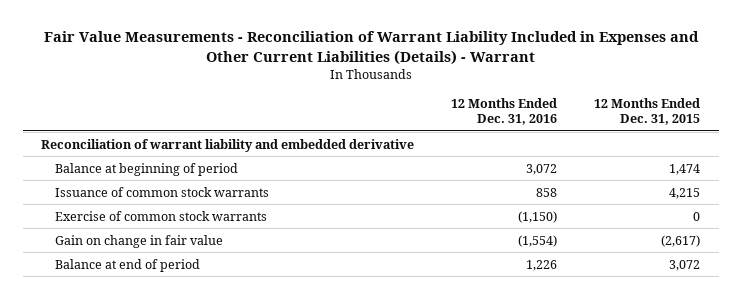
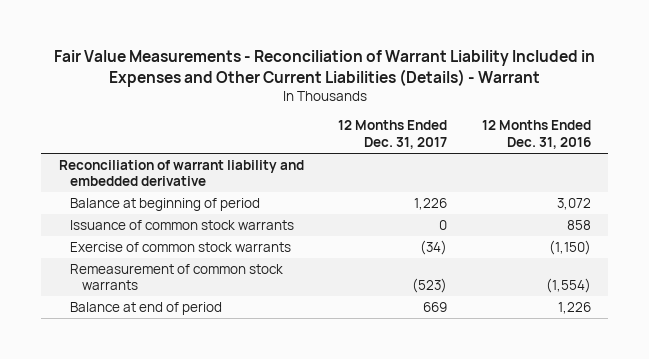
- | 12 Months Ended Dec. 31, 2016 | 12 Months Ended Dec. 31, 2015
+ | 12 Months Ended Dec. 31, 2017 | 12 Months Ended Dec. 31, 2016
- Gain on change in fair value | (1,554) | (2,617)
+ Remeasurement of common stock warrants | (523) | (1,554)

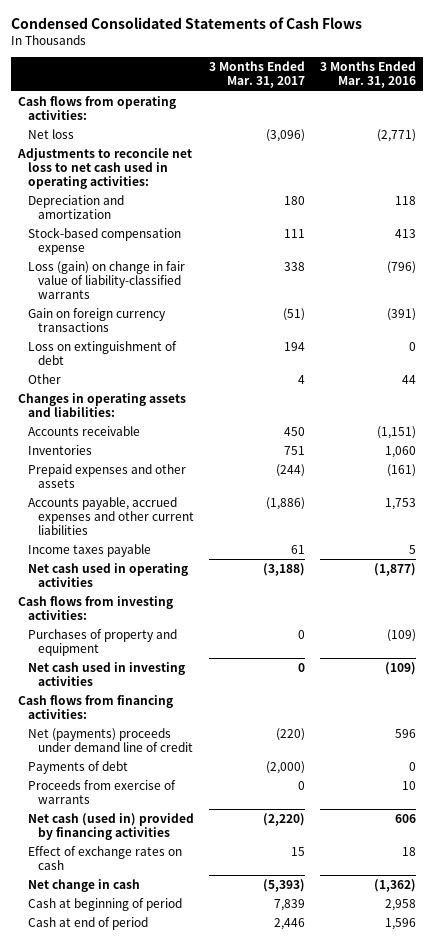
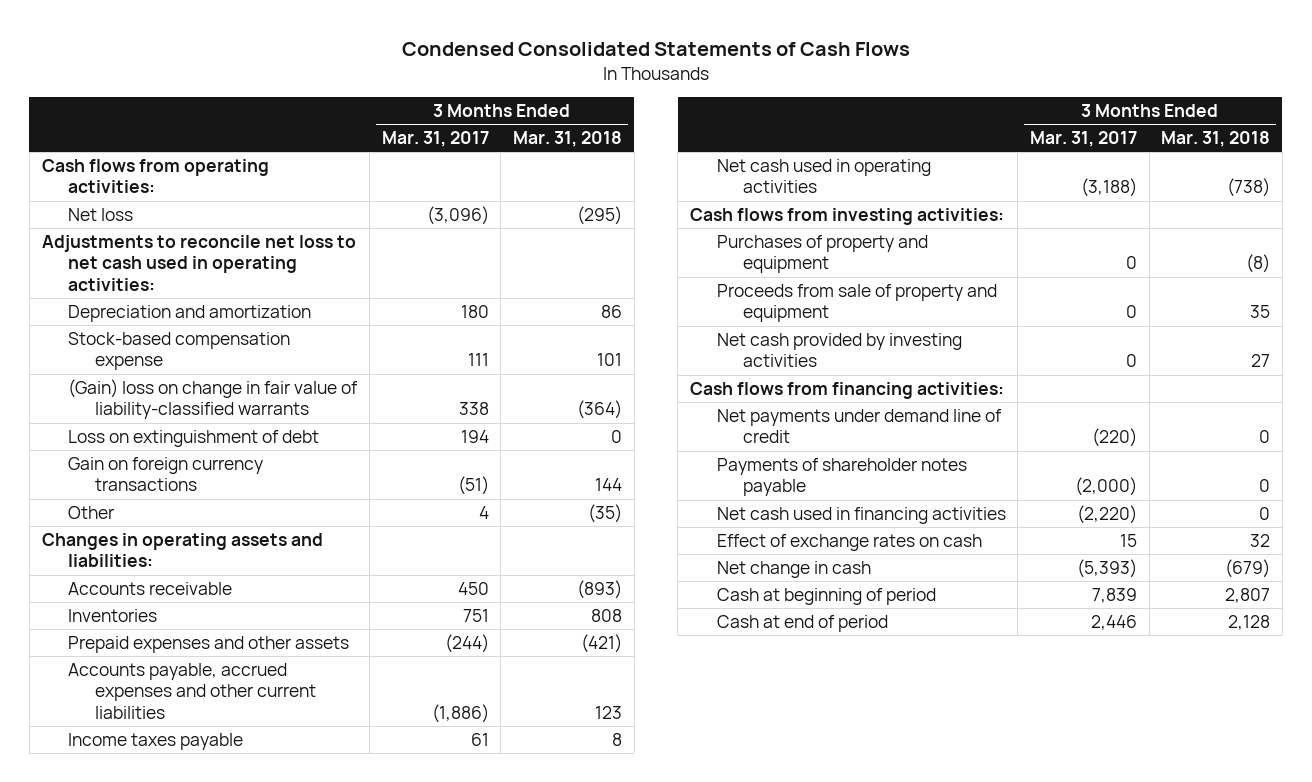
- | 3 Months Ended Mar. 31, 2017 | 3 Months Ended Mar. 31, 2016
+ | 3 Months Ended Mar. 31, 2017 | 3 Months Ended Mar. 31, 2018
- Loss (gain) on change in fair value of liability-classified warrants | 338 | (796)
+ (Gain) loss on change in fair value of liability-classified warrants | 338 | (364)
moved down: Gain on foreign currency transactions | (51) | 144
- Net cash used in investing activities | 0 | (109)
+ Proceeds from sale of property and equipment | 0 | 35
+ Net cash provided by investing activities | 0 | 27
- Net (payments) proceeds under demand line of credit | (220) | 596
- Payments of debt | (2,000) | 0
- Proceeds from exercise of warrants | 0 | 10
- Net cash (used in) provided by financing activities | (2,220) | 606
+ Net payments under demand line of credit | (220) | 0
+ Payments of shareholder notes payable | (2,000) | 0
+ Net cash used in financing activities | (2,220) | 0

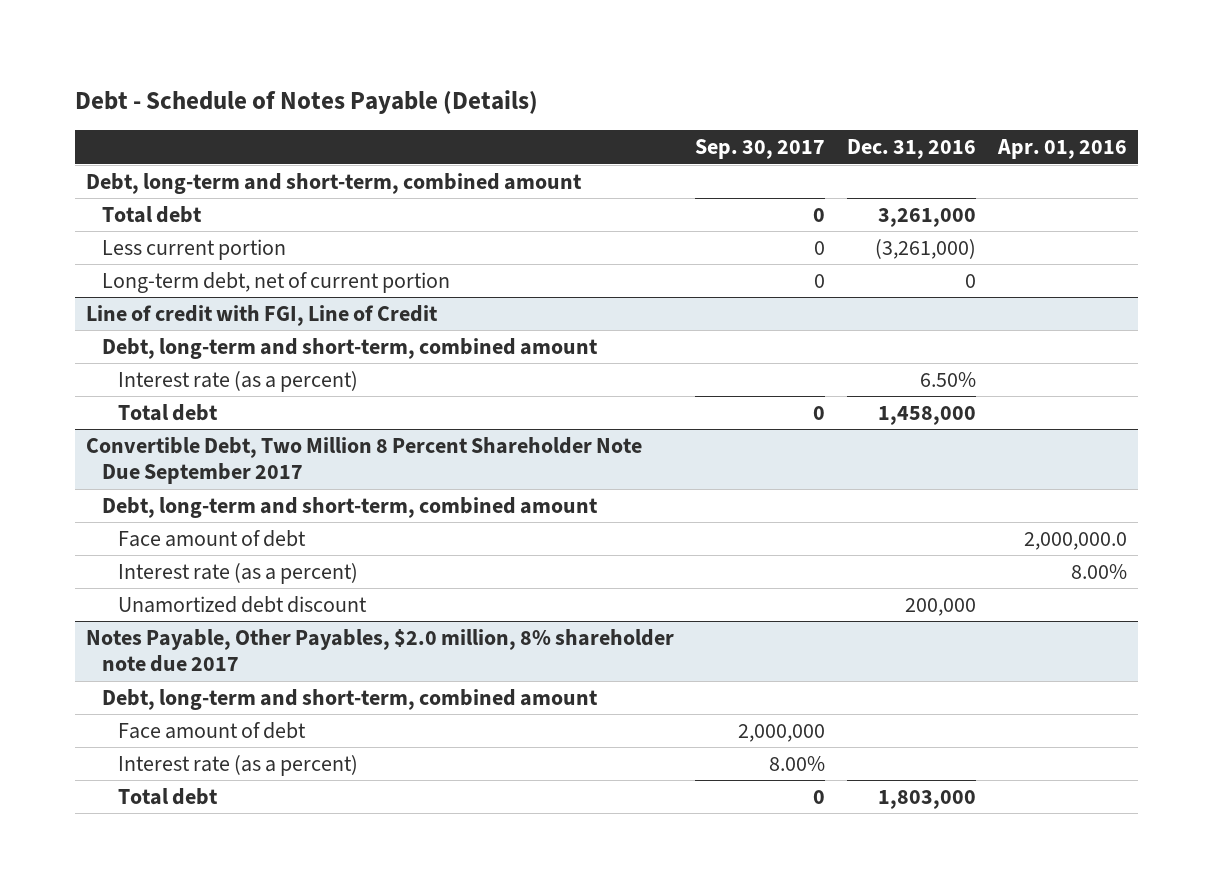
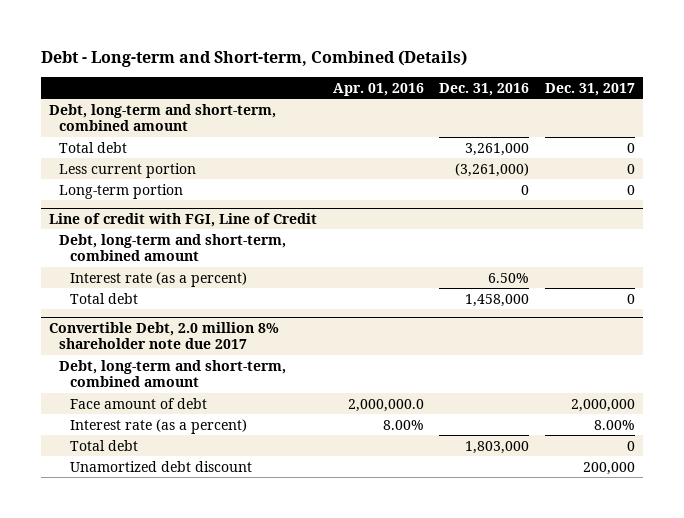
- Debt - Schedule of Notes Payable (Details)
+ Debt - Long-term and Short-term, Combined (Details)
- | Sep. 30, 2017 | Dec. 31, 2016 | Apr. 01, 2016
+ | Apr. 01, 2016 | Dec. 31, 2016 | Dec. 31, 2017
- Long-term debt, net of current portion | 0 | 0 |
+ Long-term portion | | 0 | 0
- Convertible Debt, Two Million 8 Percent Shareholder Note Due September 2017
+ Convertible Debt, 2.0 million 8% shareholder note due 2017
- Unamortized debt discount | | 200,000 |
- Notes Payable, Other Payables, $2.0 million, 8% shareholder note due 2017
- Debt, long-term and short-term, combined amount
- Face amount of debt | 2,000,000 | |
- Interest rate (as a percent) | 8.00% | |
+ Unamortized debt discount | | | 200,000

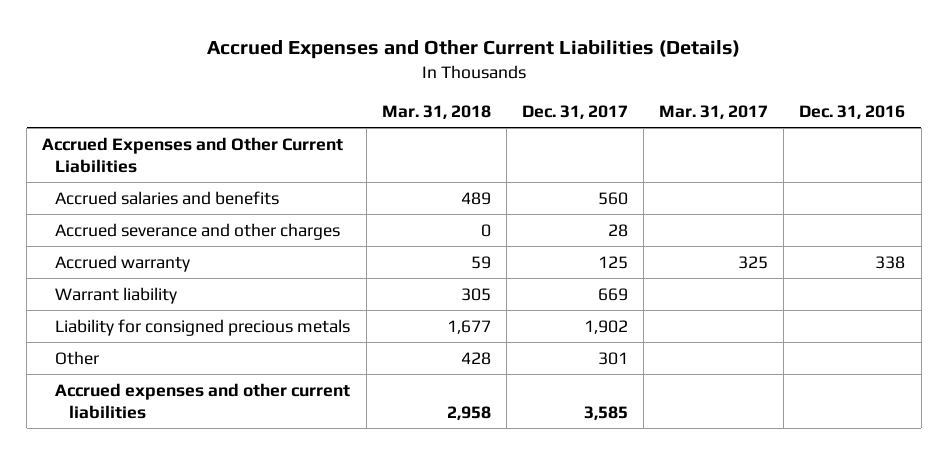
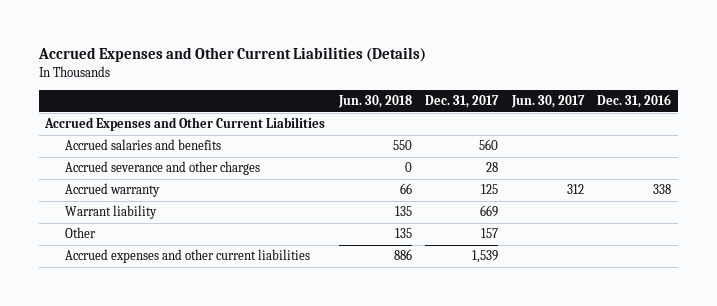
- | Mar. 31, 2018 | Dec. 31, 2017 | Mar. 31, 2017 | Dec. 31, 2016
+ | Jun. 30, 2018 | Dec. 31, 2017 | Jun. 30, 2017 | Dec. 31, 2016
- Liability for consigned precious metals | 1,677 | 1,902 | |
- Other | 428 | 301 | |
- Accrued expenses and other current liabilities | 2,958 | 3,585 | |
+ Other | 135 | 157 | |
+ Accrued expenses and other current liabilities | 886 | 1,539 | |

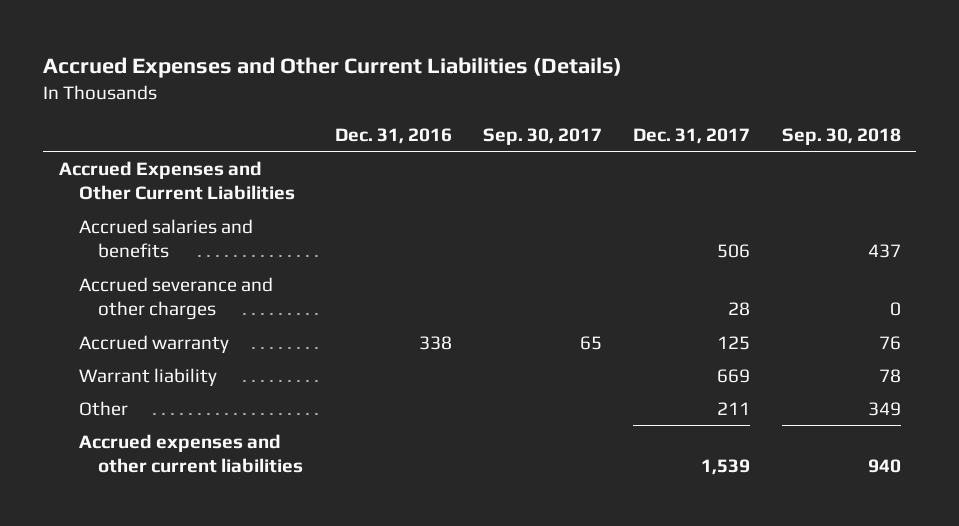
- | Jun. 30, 2018 | Dec. 31, 2017 | Jun. 30, 2017 | Dec. 31, 2016
+ | Dec. 31, 2016 | Sep. 30, 2017 | Dec. 31, 2017 | Sep. 30, 2018
- Accrued salaries and benefits | 550 | 560 | |
+ Accrued salaries and benefits | | | 506 | 437
- Other | 135 | 157 | |
+ Other | | | 211 | 349

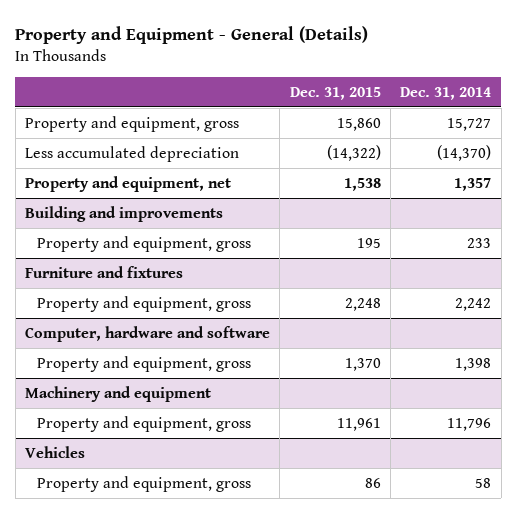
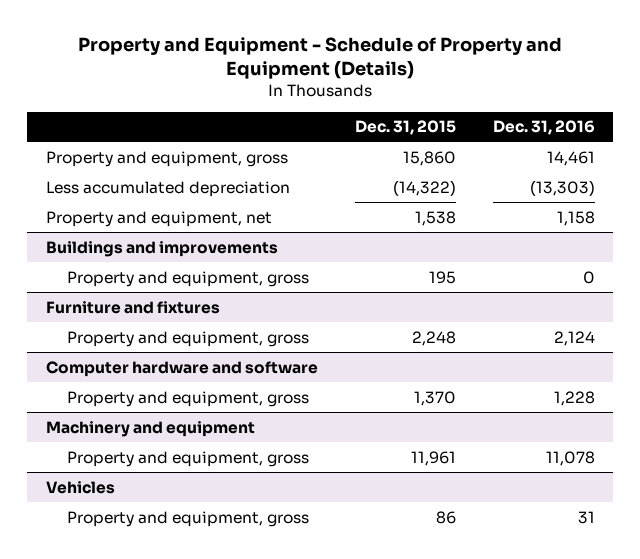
- Property and Equipment - General (Details)
+ Property and Equipment - Schedule of Property and Equipment (Details)
- | Dec. 31, 2015 | Dec. 31, 2014
+ | Dec. 31, 2015 | Dec. 31, 2016
- Building and improvements
+ Buildings and improvements
- Computer, hardware and software
+ Computer hardware and software

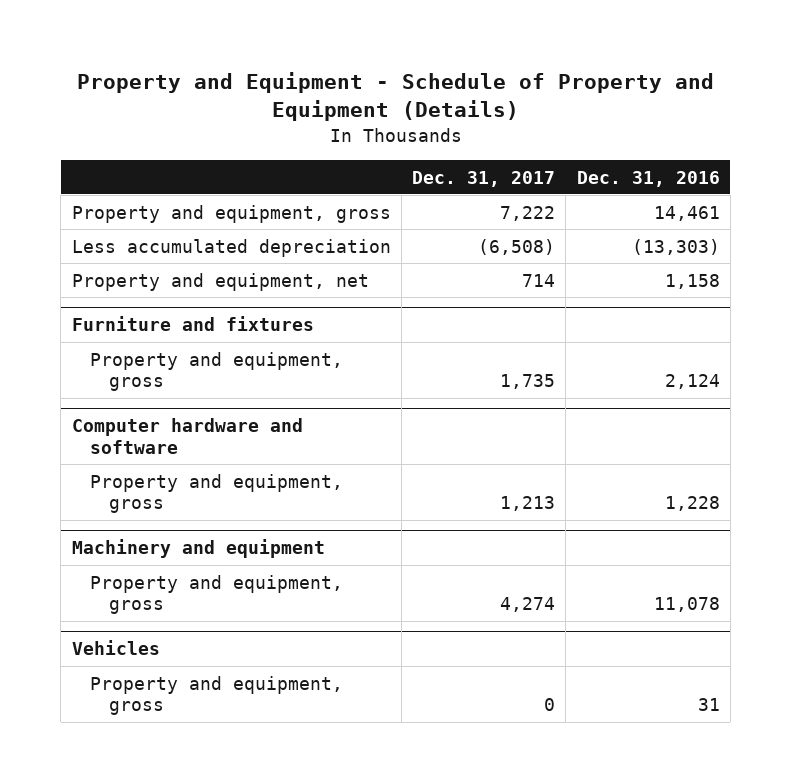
- | Dec. 31, 2015 | Dec. 31, 2016
+ | Dec. 31, 2017 | Dec. 31, 2016
- Buildings and improvements
- Property and equipment, gross | 195 | 0

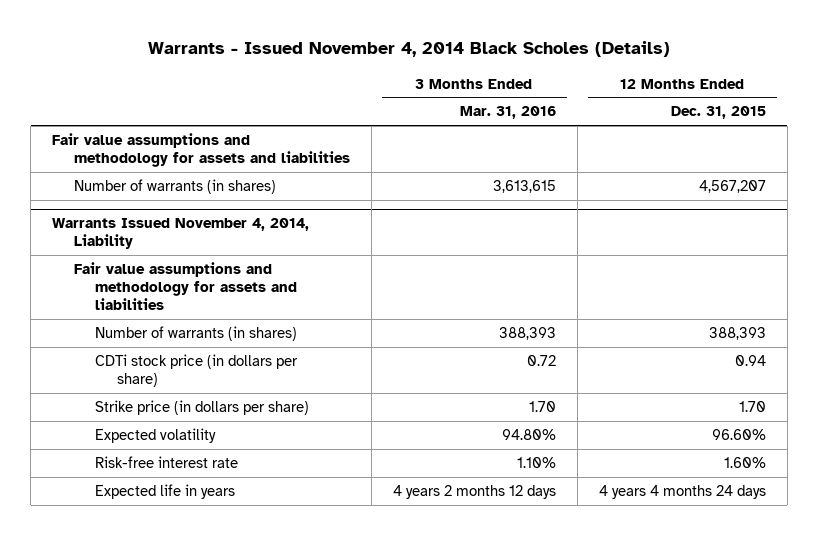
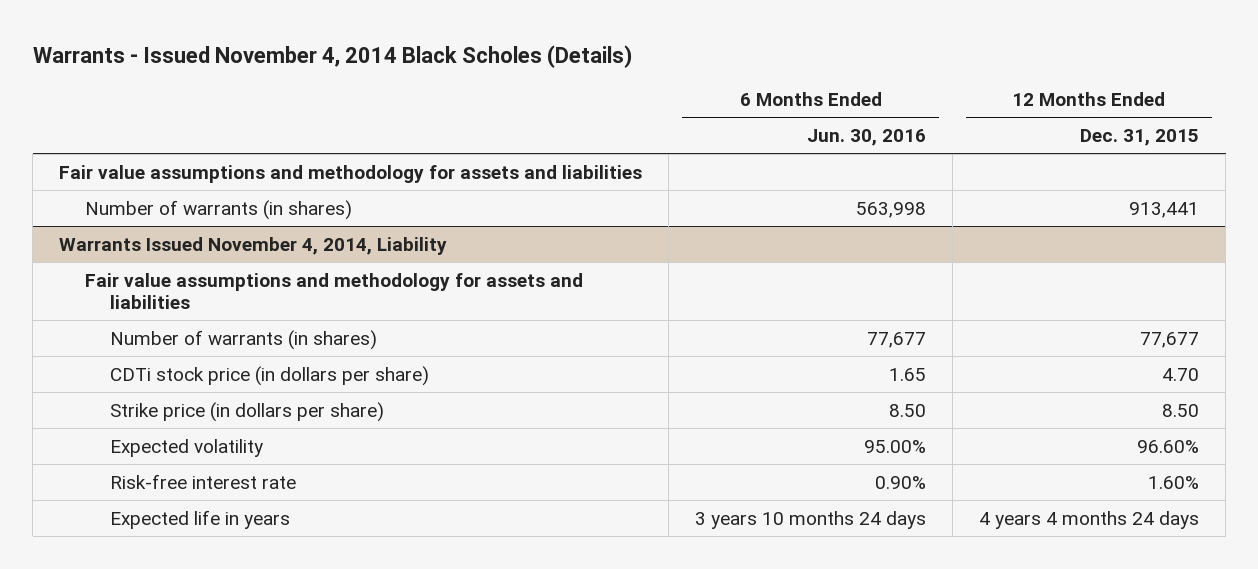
- | 3 Months Ended Mar. 31, 2016 | 12 Months Ended Dec. 31, 2015
+ | 6 Months Ended Jun. 30, 2016 | 12 Months Ended Dec. 31, 2015
- Number of warrants (in shares) | 3,613,615 | 4,567,207
+ Number of warrants (in shares) | 563,998 | 913,441
@ Warrants Issued November 4, 2014, Liability
- Number of warrants (in shares) | 388,393 | 388,393
- CDTi stock price (in dollars per share) | 0.72 | 0.94
- Strike price (in dollars per share) | 1.70 | 1.70
+ Number of warrants (in shares) | 77,677 | 77,677
+ CDTi stock price (in dollars per share) | 1.65 | 4.70
+ Strike price (in dollars per share) | 8.50 | 8.50

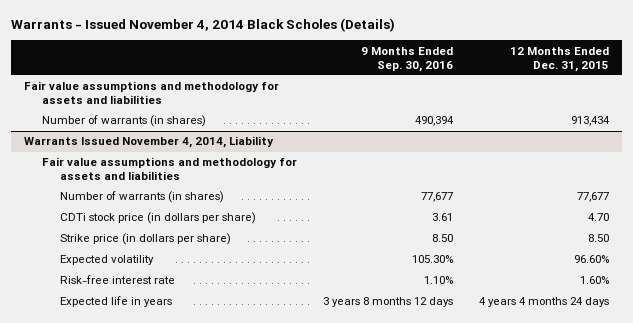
- | 6 Months Ended Jun. 30, 2016 | 12 Months Ended Dec. 31, 2015
+ | 9 Months Ended Sep. 30, 2016 | 12 Months Ended Dec. 31, 2015
- Number of warrants (in shares) | 563,998 | 913,441
+ Number of warrants (in shares) | 490,394 | 913,434

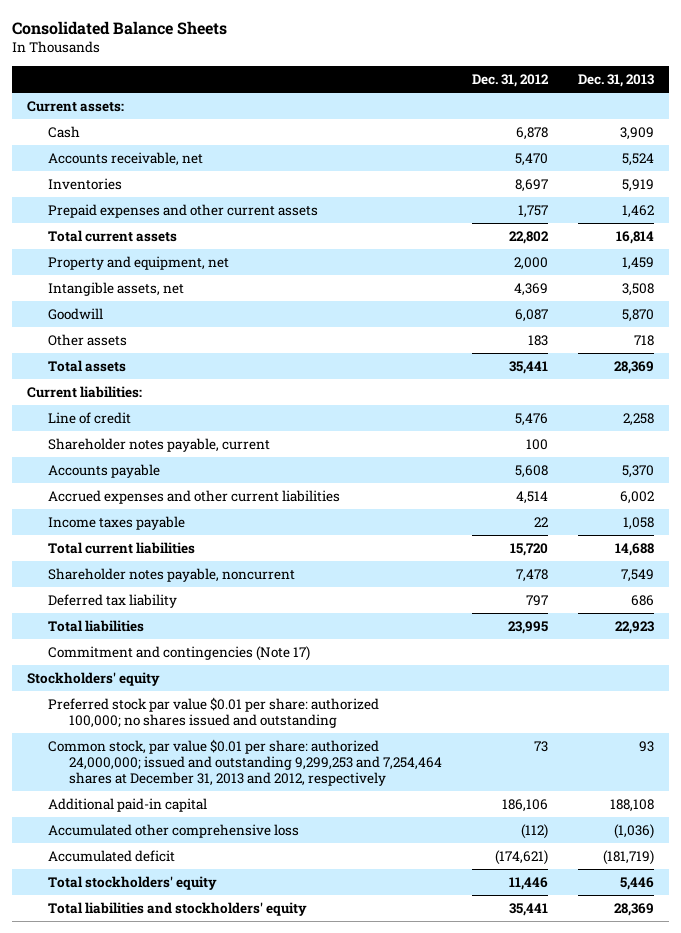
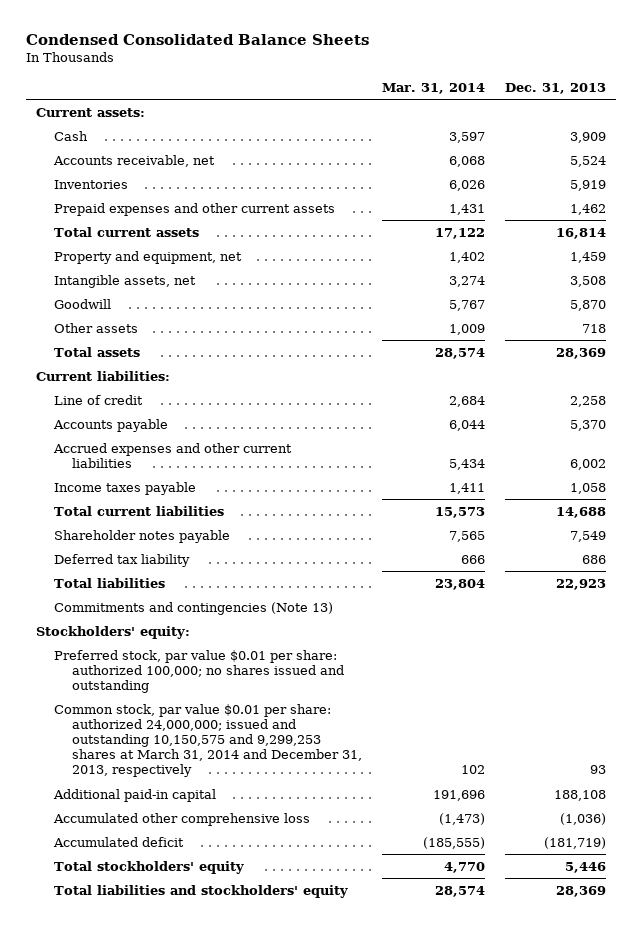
- Consolidated Balance Sheets
+ Condensed Consolidated Balance Sheets
- | Dec. 31, 2012 | Dec. 31, 2013
+ | Mar. 31, 2014 | Dec. 31, 2013
- Shareholder notes payable, current | 100 |
- Shareholder notes payable, noncurrent | 7,478 | 7,549
+ Shareholder notes payable | 7,565 | 7,549
- Commitment and contingencies (Note 17)
- Stockholders' equity
- Preferred stock par value $0.01 per share: authorized 100,000; no shares issued and outstanding
- Common stock, par value $0.01 per share: authorized 24,000,000; issued and outstanding 9,299,253 and 7,254,464 shares at December 31, 2013 and 2012, respectively | 73 | 93
+ Commitments and contingencies (Note 13)
+ Stockholders' equity:
+ Preferred stock, par value $0.01 per share: authorized 100,000; no shares issued and outstanding
+ Common stock, par value $0.01 per share: authorized 24,000,000; issued and outstanding 10,150,575 and 9,299,253 shares at March 31, 2014 and December 31, 2013, respectively | 102 | 93

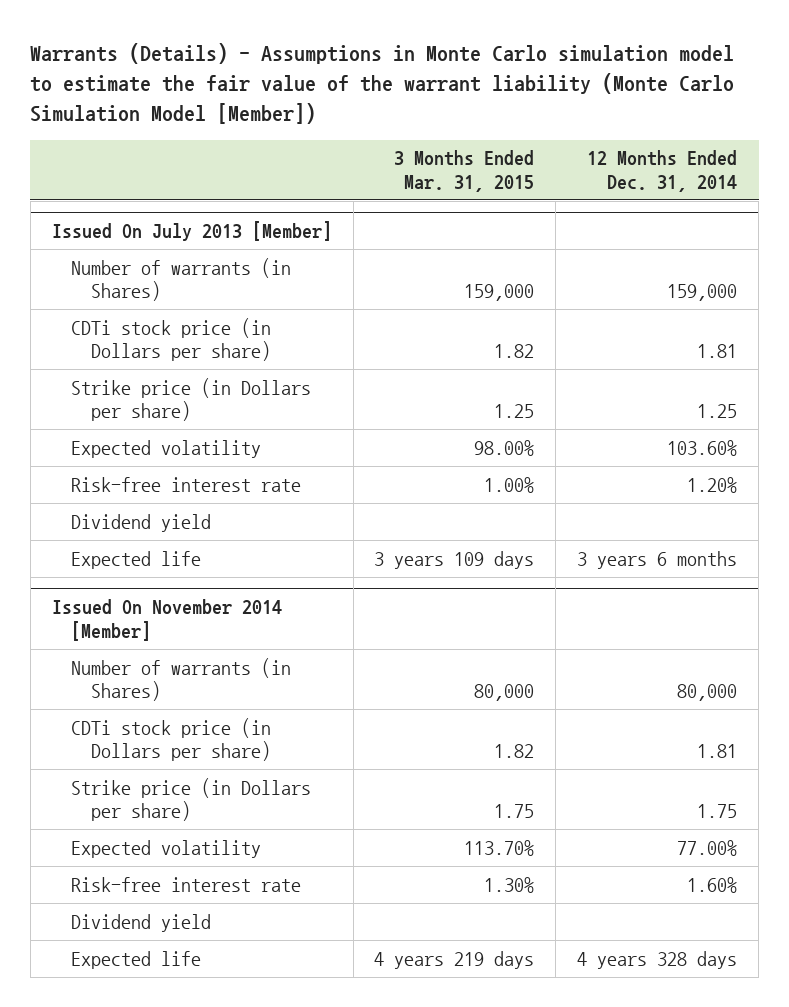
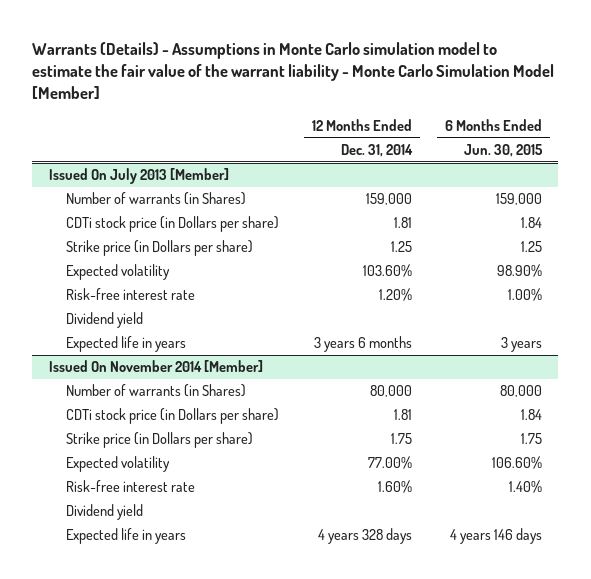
- Warrants (Details) - Assumptions in Monte Carlo simulation model to estimate the fair value of the warrant liability (Monte Carlo Simulation Model [Member])
+ Warrants (Details) - Assumptions in Monte Carlo simulation model to estimate the fair value of the warrant liability - Monte Carlo Simulation Model [Member]
- | 3 Months Ended Mar. 31, 2015 | 12 Months Ended Dec. 31, 2014
+ | 12 Months Ended Dec. 31, 2014 | 6 Months Ended Jun. 30, 2015
@ Issued On July 2013 [Member]
- Expected life | 3 years 109 days | 3 years 6 months
+ Expected life in years | 3 years 6 months | 3 years
@ Issued On November 2014 [Member]
- Expected life | 4 years 219 days | 4 years 328 days
+ Expected life in years | 4 years 328 days | 4 years 146 days

